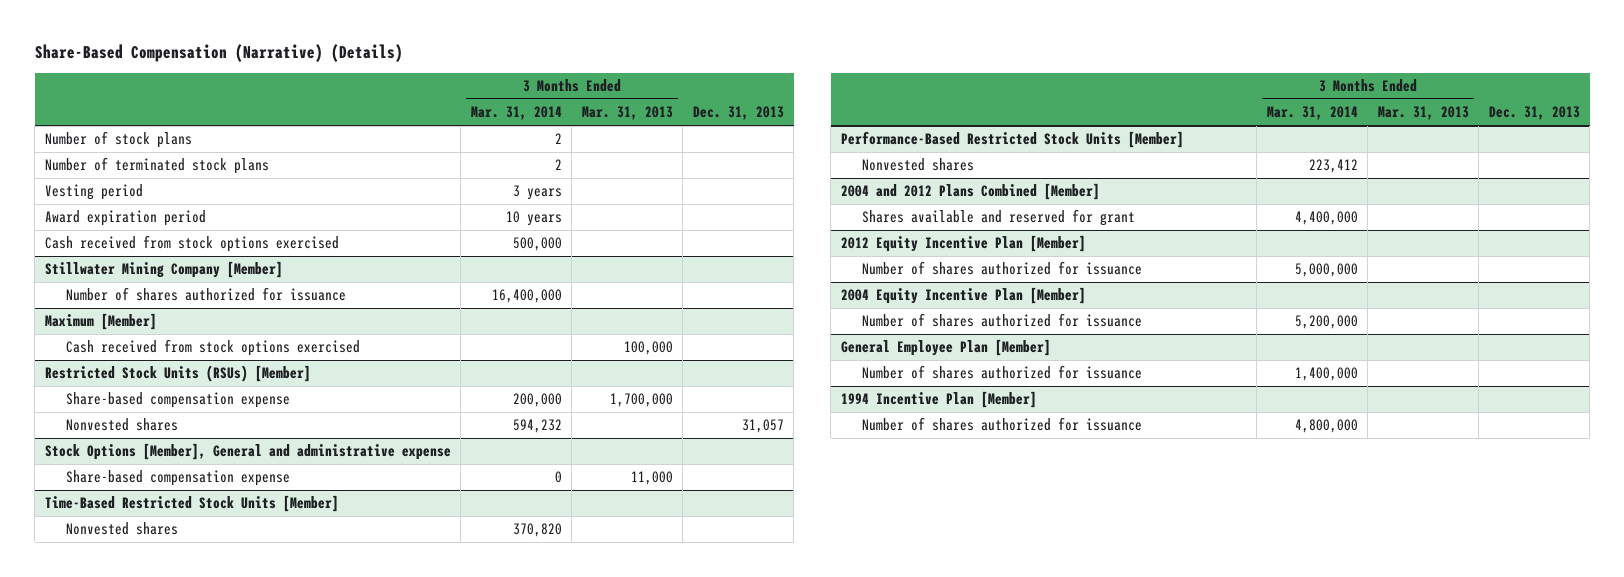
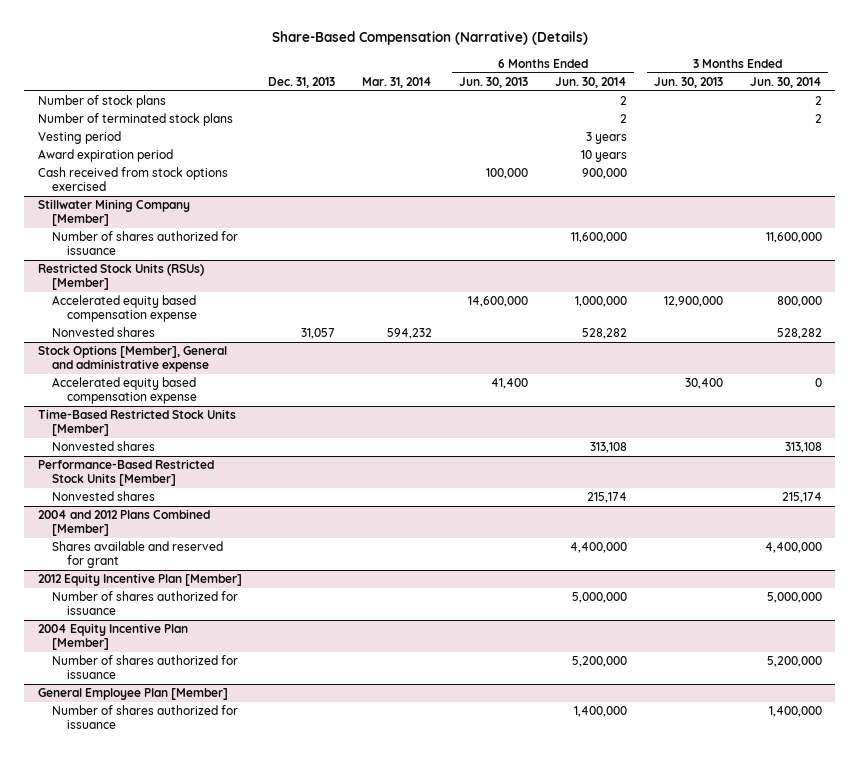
- | 3 Months Ended Mar. 31, 2014 | 3 Months Ended Mar. 31, 2013 | Dec. 31, 2013
+ | Dec. 31, 2013 | Mar. 31, 2014 | 6 Months Ended Jun. 30, 2013 | 6 Months Ended Jun. 30, 2014 | 3 Months Ended Jun. 30, 2013 | 3 Months Ended Jun. 30, 2014
- Maximum [Member]
- Cash received from stock options exercised | | 100,000 |
@ Restricted Stock Units (RSUs) [Member]
- Share-based compensation expense | 200,000 | 1,700,000 |
+ Accelerated equity based compensation expense | | | 14,600,000 | 1,000,000 | 12,900,000 | 800,000
@ Stock Options [Member], General and administrative expense
- Share-based compensation expense | 0 | 11,000 |
+ Accelerated equity based compensation expense | | | 41,400 | | 30,400 | 0
- 1994 Incentive Plan [Member]
- Number of shares authorized for issuance | 4,800,000 | |

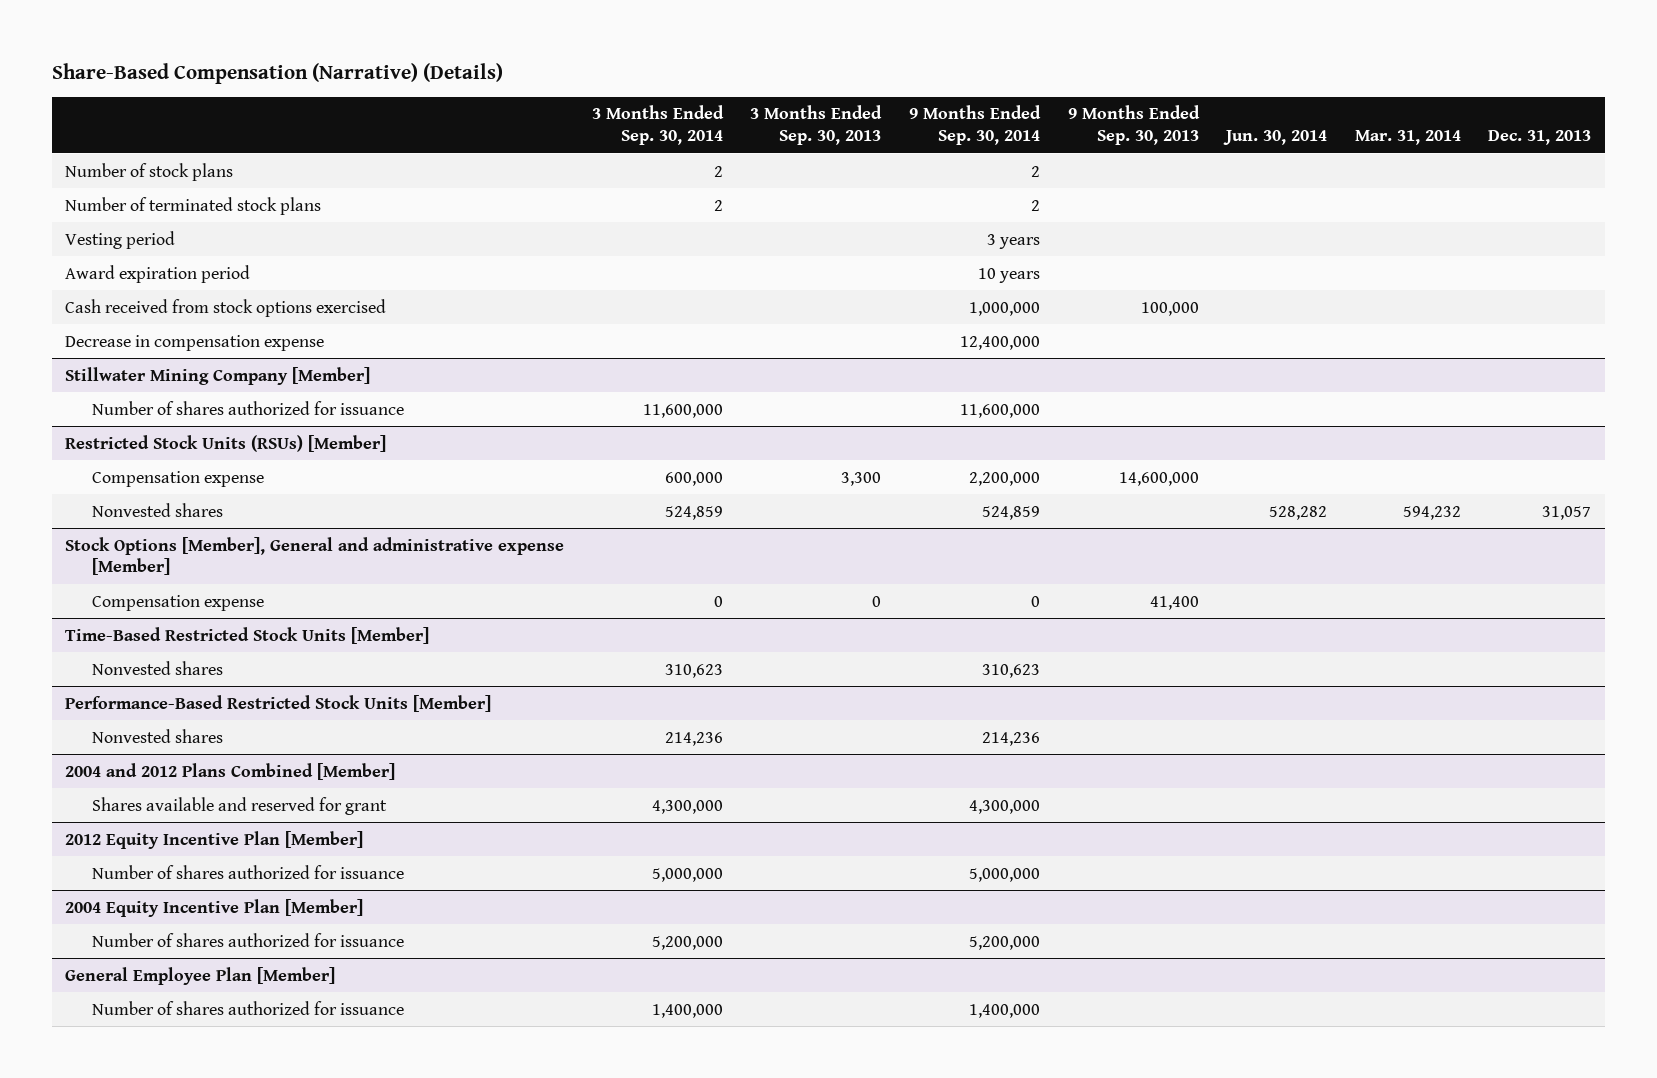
- | Dec. 31, 2013 | Mar. 31, 2014 | 6 Months Ended Jun. 30, 2013 | 6 Months Ended Jun. 30, 2014 | 3 Months Ended Jun. 30, 2013 | 3 Months Ended Jun. 30, 2014
+ | 3 Months Ended Sep. 30, 2014 | 3 Months Ended Sep. 30, 2013 | 9 Months Ended Sep. 30, 2014 | 9 Months Ended Sep. 30, 2013 | Jun. 30, 2014 | Mar. 31, 2014 | Dec. 31, 2013
+ Decrease in compensation expense | | | 12,400,000 | | | |
@ Restricted Stock Units (RSUs) [Member]
- Accelerated equity based compensation expense | | | 14,600,000 | 1,000,000 | 12,900,000 | 800,000
+ Compensation expense | 600,000 | 3,300 | 2,200,000 | 14,600,000 | | |
- Stock Options [Member], General and administrative expense
- Accelerated equity based compensation expense | | | 41,400 | | 30,400 | 0
+ Stock Options [Member], General and administrative expense [Member]
+ Compensation expense | 0 | 0 | 0 | 41,400 | | |

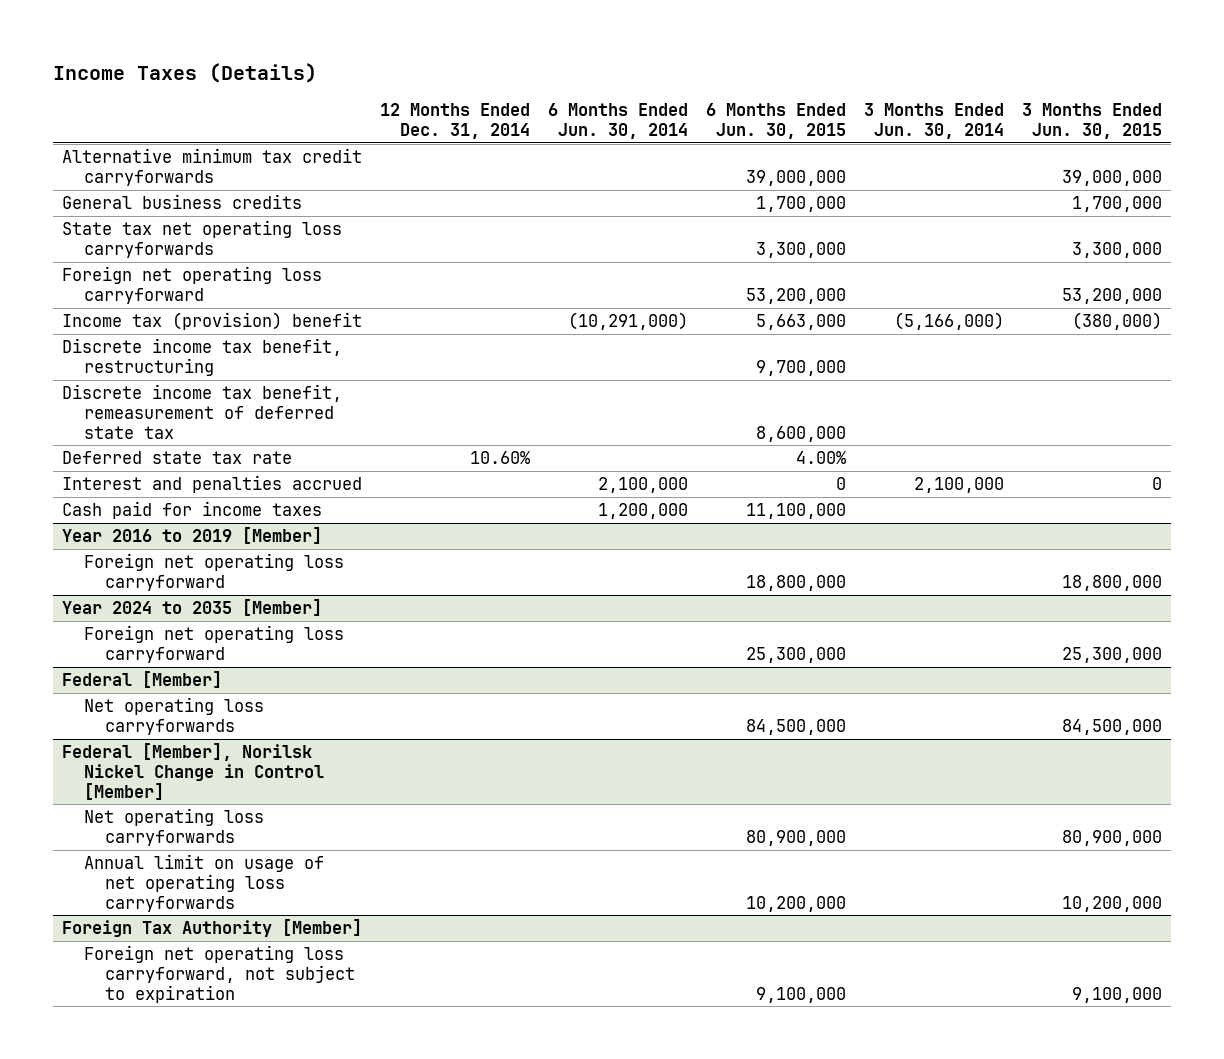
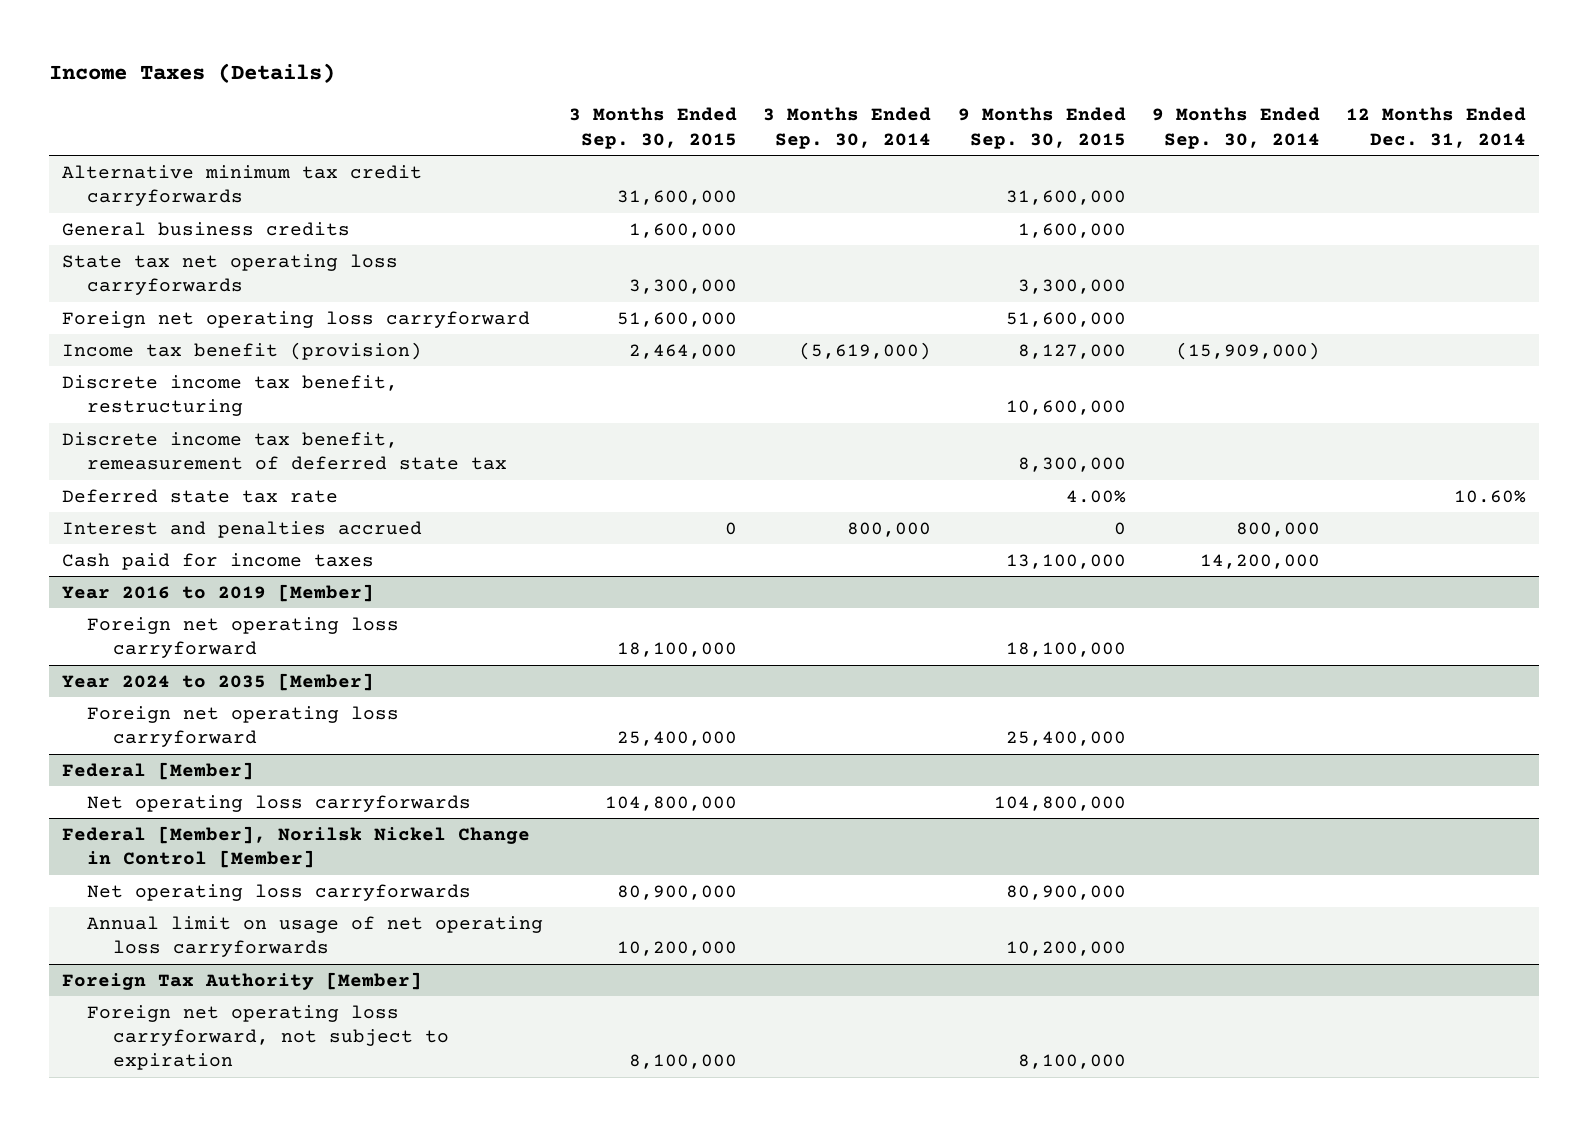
- | 12 Months Ended Dec. 31, 2014 | 6 Months Ended Jun. 30, 2014 | 6 Months Ended Jun. 30, 2015 | 3 Months Ended Jun. 30, 2014 | 3 Months Ended Jun. 30, 2015
+ | 3 Months Ended Sep. 30, 2015 | 3 Months Ended Sep. 30, 2014 | 9 Months Ended Sep. 30, 2015 | 9 Months Ended Sep. 30, 2014 | 12 Months Ended Dec. 31, 2014
- Income tax (provision) benefit | | (10,291,000) | 5,663,000 | (5,166,000) | (380,000)
+ Income tax benefit (provision) | 2,464,000 | (5,619,000) | 8,127,000 | (15,909,000) |

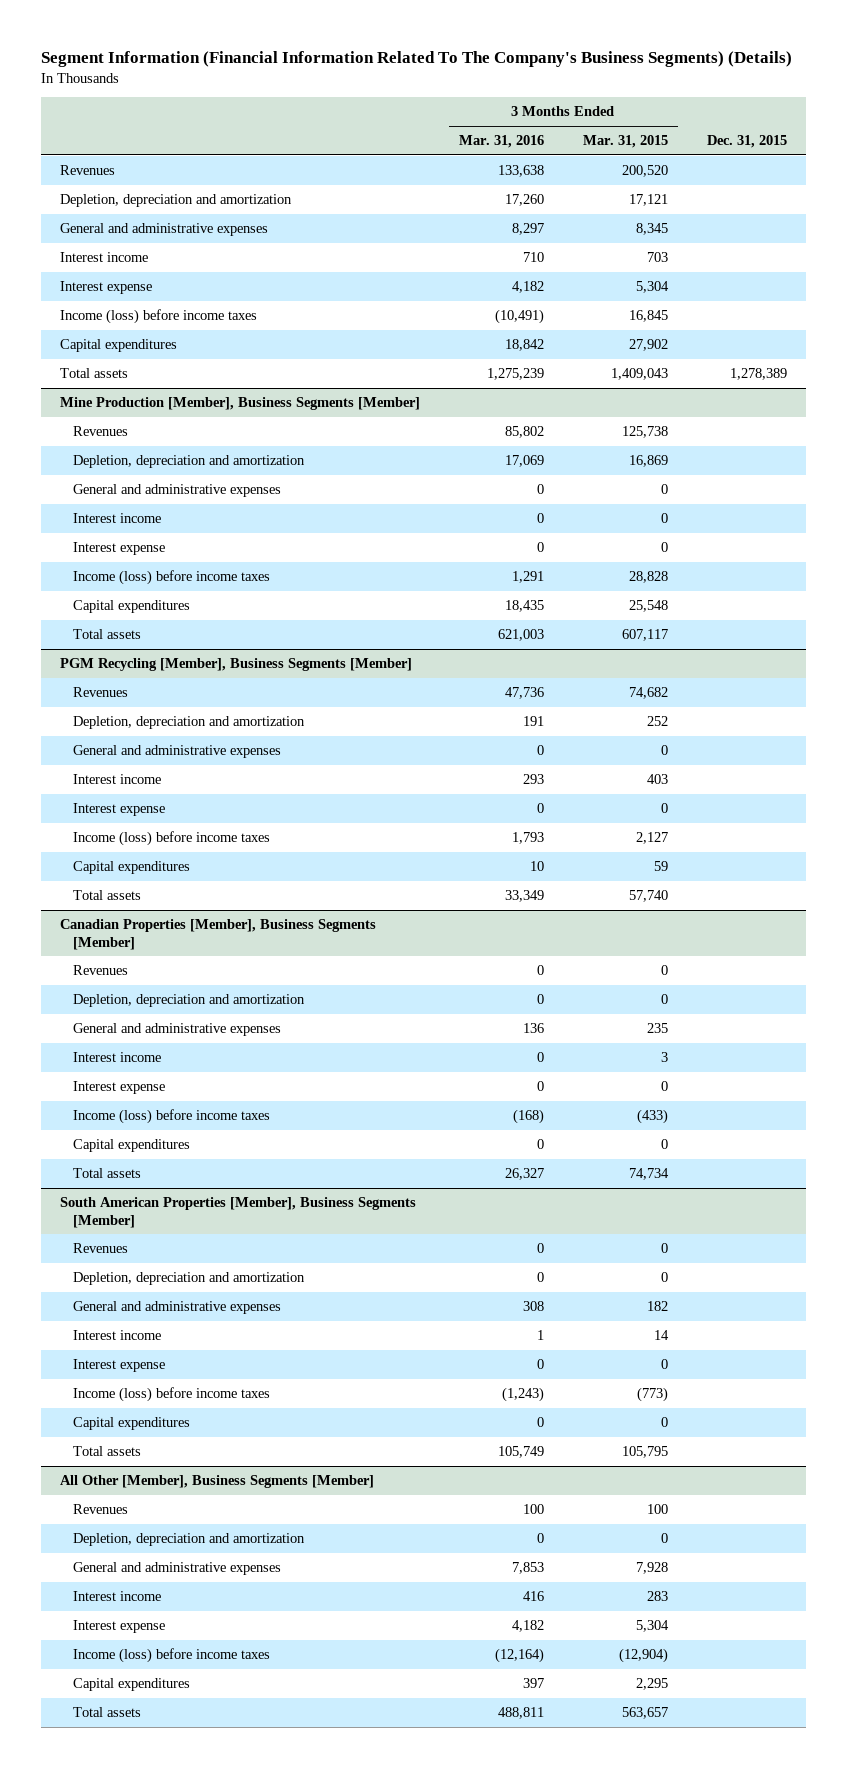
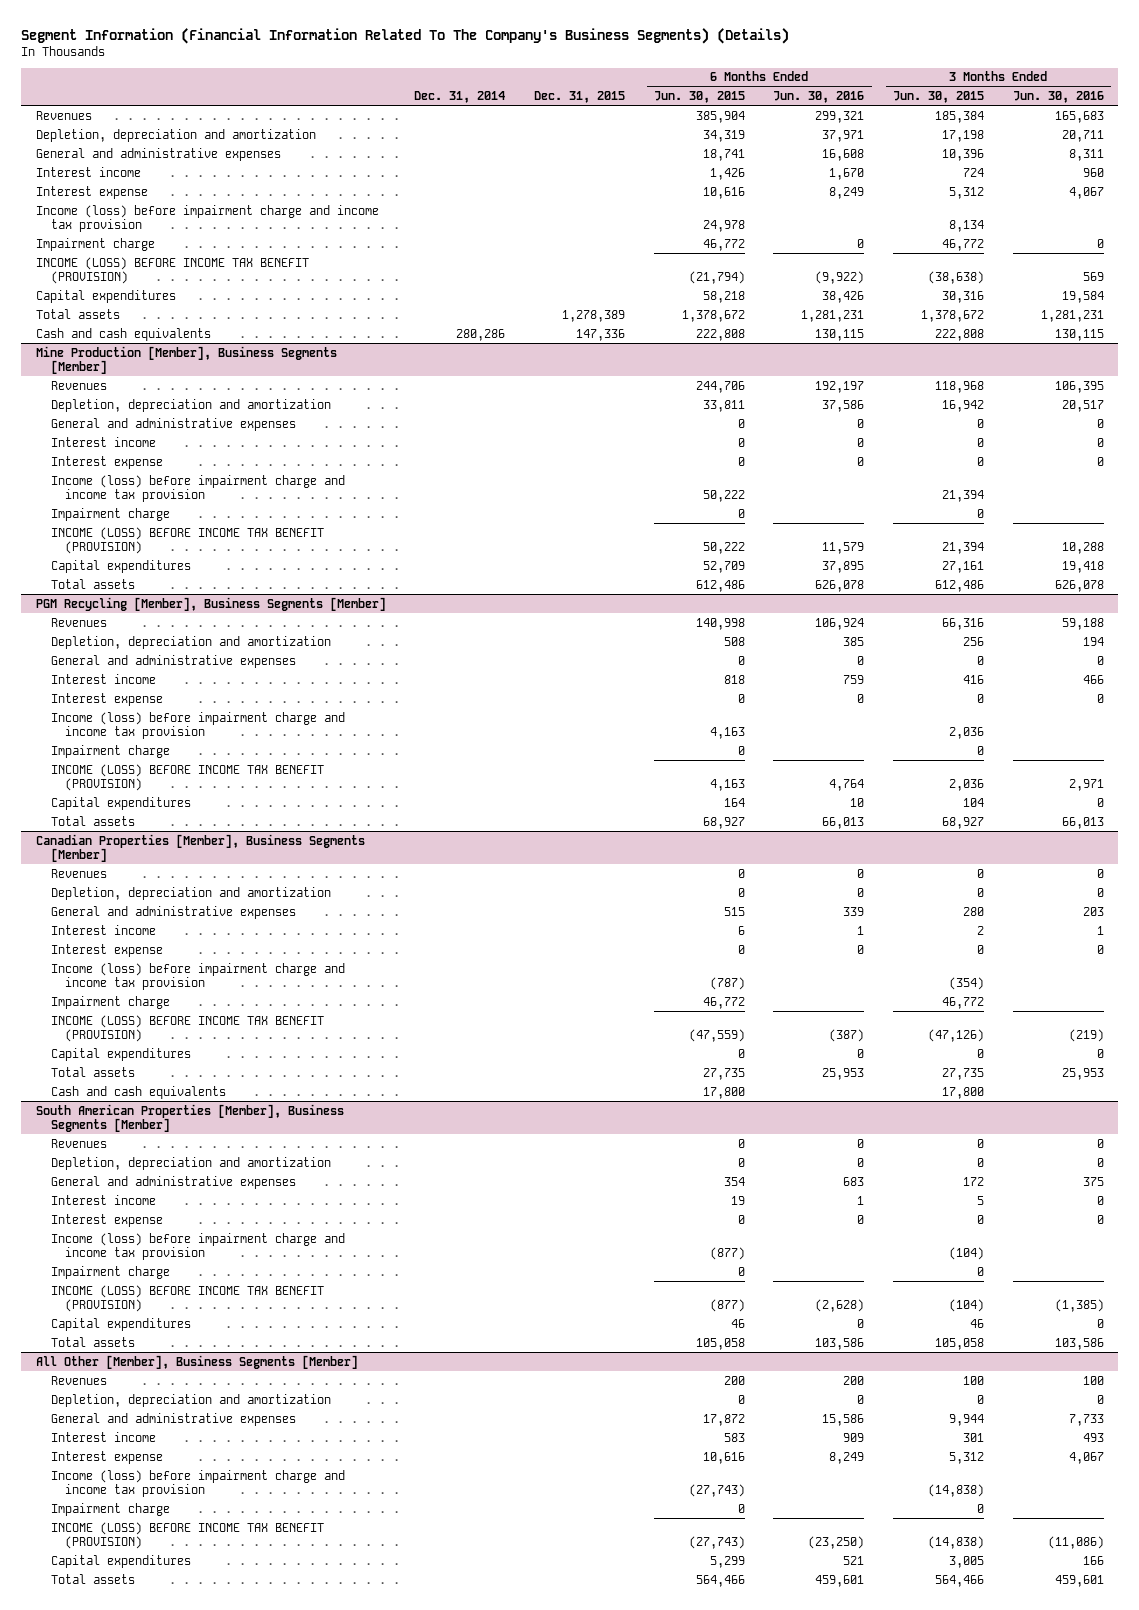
- | 3 Months Ended Mar. 31, 2016 | 3 Months Ended Mar. 31, 2015 | Dec. 31, 2015
+ | Dec. 31, 2014 | Dec. 31, 2015 | 6 Months Ended Jun. 30, 2015 | 6 Months Ended Jun. 30, 2016 | 3 Months Ended Jun. 30, 2015 | 3 Months Ended Jun. 30, 2016
- Income (loss) before income taxes | (10,491) | 16,845 |
+ Income (loss) before impairment charge and income tax provision | | | 24,978 | | 8,134 |
+ Impairment charge | | | 46,772 | 0 | 46,772 | 0
+ INCOME (LOSS) BEFORE INCOME TAX BENEFIT (PROVISION) | | | (21,794) | (9,922) | (38,638) | 569
+ Cash and cash equivalents | 280,286 | 147,336 | 222,808 | 130,115 | 222,808 | 130,115
@ Mine Production [Member], Business Segments [Member]
- Income (loss) before income taxes | 1,291 | 28,828 |
+ Income (loss) before impairment charge and income tax provision | | | 50,222 | | 21,394 |
+ Impairment charge | | | 0 | | 0 |
+ INCOME (LOSS) BEFORE INCOME TAX BENEFIT (PROVISION) | | | 50,222 | 11,579 | 21,394 | 10,288
@ PGM Recycling [Member], Business Segments [Member]
- Income (loss) before income taxes | 1,793 | 2,127 |
+ Income (loss) before impairment charge and income tax provision | | | 4,163 | | 2,036 |
+ Impairment charge | | | 0 | | 0 |
+ INCOME (LOSS) BEFORE INCOME TAX BENEFIT (PROVISION) | | | 4,163 | 4,764 | 2,036 | 2,971
@ Canadian Properties [Member], Business Segments [Member]
- Income (loss) before income taxes | (168) | (433) |
+ Income (loss) before impairment charge and income tax provision | | | (787) | | (354) |
+ Impairment charge | | | 46,772 | | 46,772 |
+ INCOME (LOSS) BEFORE INCOME TAX BENEFIT (PROVISION) | | | (47,559) | (387) | (47,126) | (219)
+ Cash and cash equivalents | | | 17,800 | | 17,800 |
@ South American Properties [Member], Business Segments [Member]
- Income (loss) before income taxes | (1,243) | (773) |
+ Income (loss) before impairment charge and income tax provision | | | (877) | | (104) |
+ Impairment charge | | | 0 | | 0 |
+ INCOME (LOSS) BEFORE INCOME TAX BENEFIT (PROVISION) | | | (877) | (2,628) | (104) | (1,385)
@ All Other [Member], Business Segments [Member]
- Income (loss) before income taxes | (12,164) | (12,904) |
+ Income (loss) before impairment charge and income tax provision | | | (27,743) | | (14,838) |
+ Impairment charge | | | 0 | | 0 |
+ INCOME (LOSS) BEFORE INCOME TAX BENEFIT (PROVISION) | | | (27,743) | (23,250) | (14,838) | (11,086)

